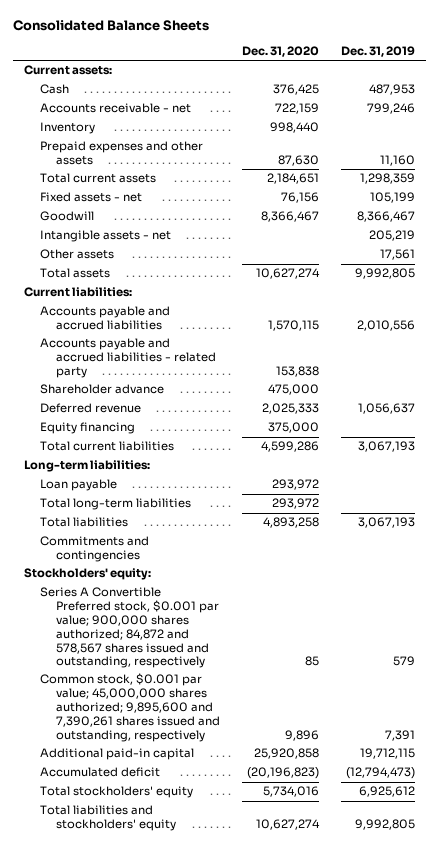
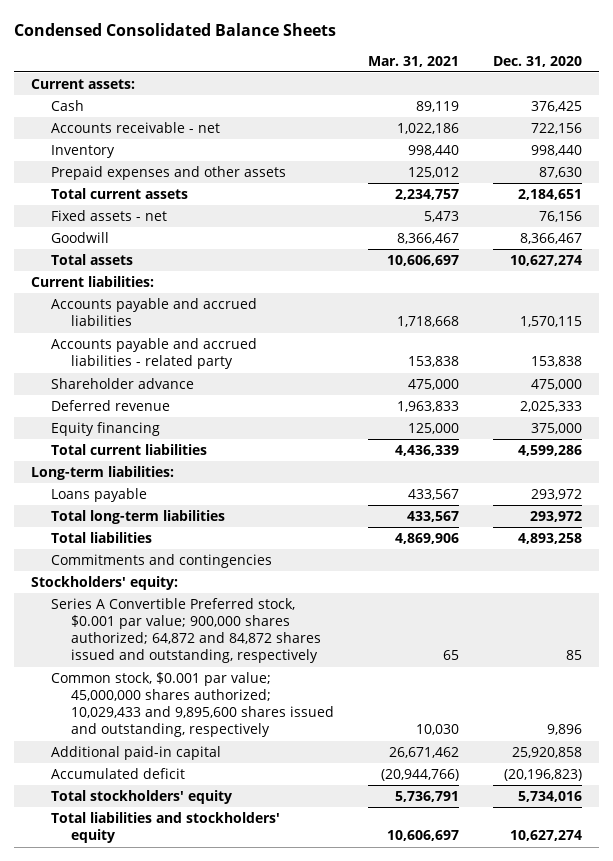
- Consolidated Balance Sheets
+ Condensed Consolidated Balance Sheets
- | Dec. 31, 2020 | Dec. 31, 2019
+ | Mar. 31, 2021 | Dec. 31, 2020
- Accounts receivable - net | 722,159 | 799,246
+ Accounts receivable - net | 1,022,186 | 722,156
- Intangible assets - net | | 205,219
- Other assets | | 17,561
- Loan payable | 293,972 |
+ Loans payable | 433,567 | 293,972
- Series A Convertible Preferred stock, $0.001 par value; 900,000 shares authorized; 84,872 and 578,567 shares issued and outstanding, respectively | 85 | 579
- Common stock, $0.001 par value; 45,000,000 shares authorized; 9,895,600 and 7,390,261 shares issued and outstanding, respectively | 9,896 | 7,391
+ Series A Convertible Preferred stock, $0.001 par value; 900,000 shares authorized; 64,872 and 84,872 shares issued and outstanding, respectively | 65 | 85
+ Common stock, $0.001 par value; 45,000,000 shares authorized; 10,029,433 and 9,895,600 shares issued and outstanding, respectively | 10,030 | 9,896

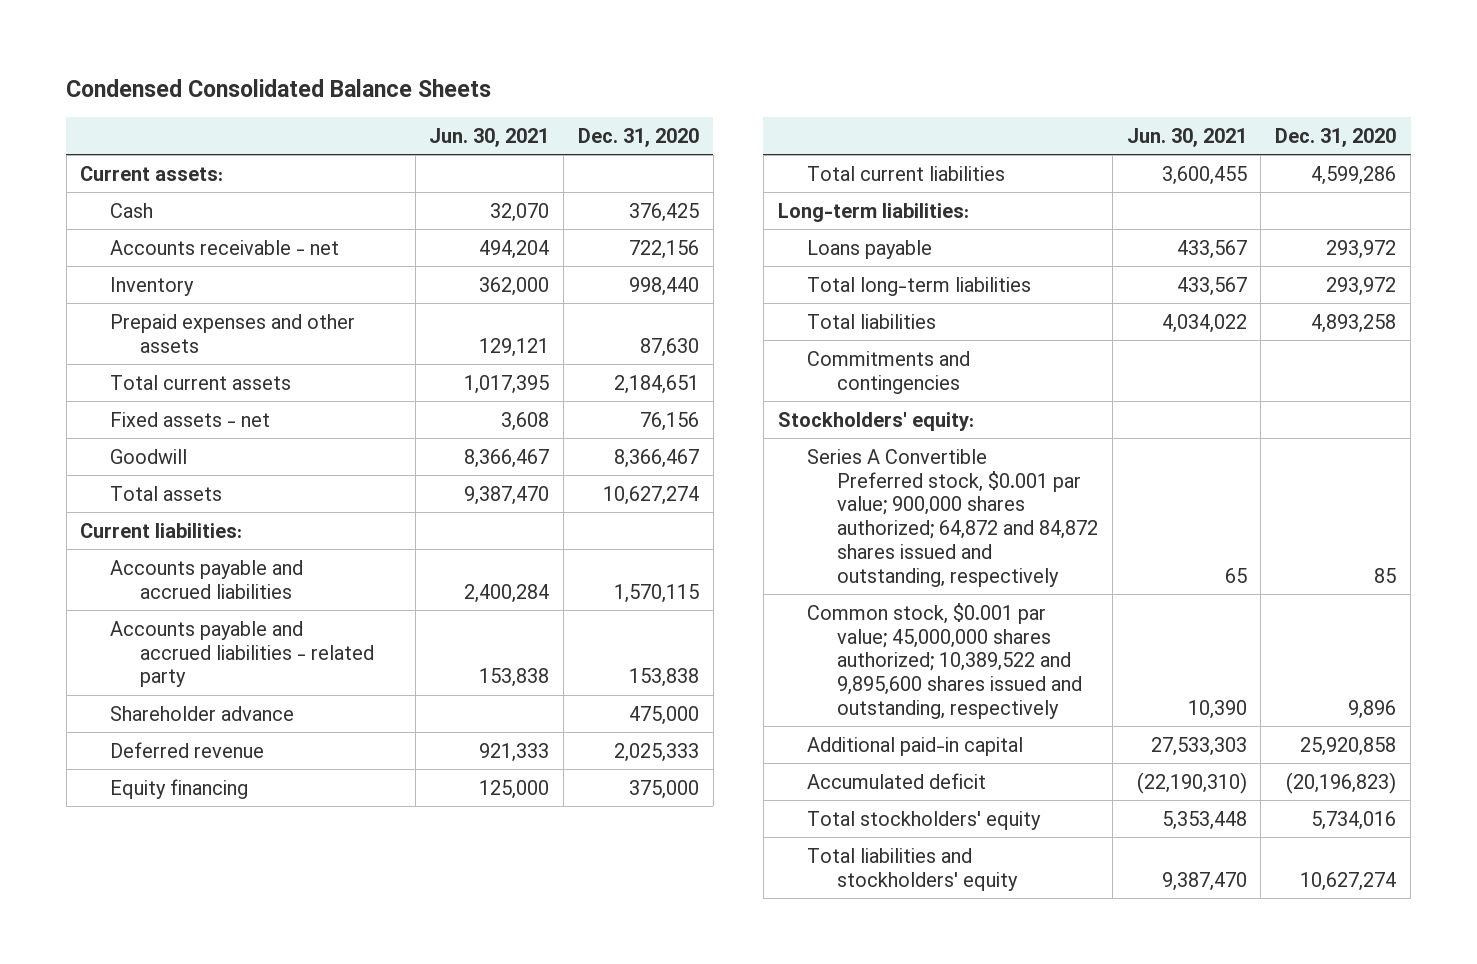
- | Mar. 31, 2021 | Dec. 31, 2020
+ | Jun. 30, 2021 | Dec. 31, 2020
- Common stock, $0.001 par value; 45,000,000 shares authorized; 10,029,433 and 9,895,600 shares issued and outstanding, respectively | 10,030 | 9,896
+ Common stock, $0.001 par value; 45,000,000 shares authorized; 10,389,522 and 9,895,600 shares issued and outstanding, respectively | 10,390 | 9,896

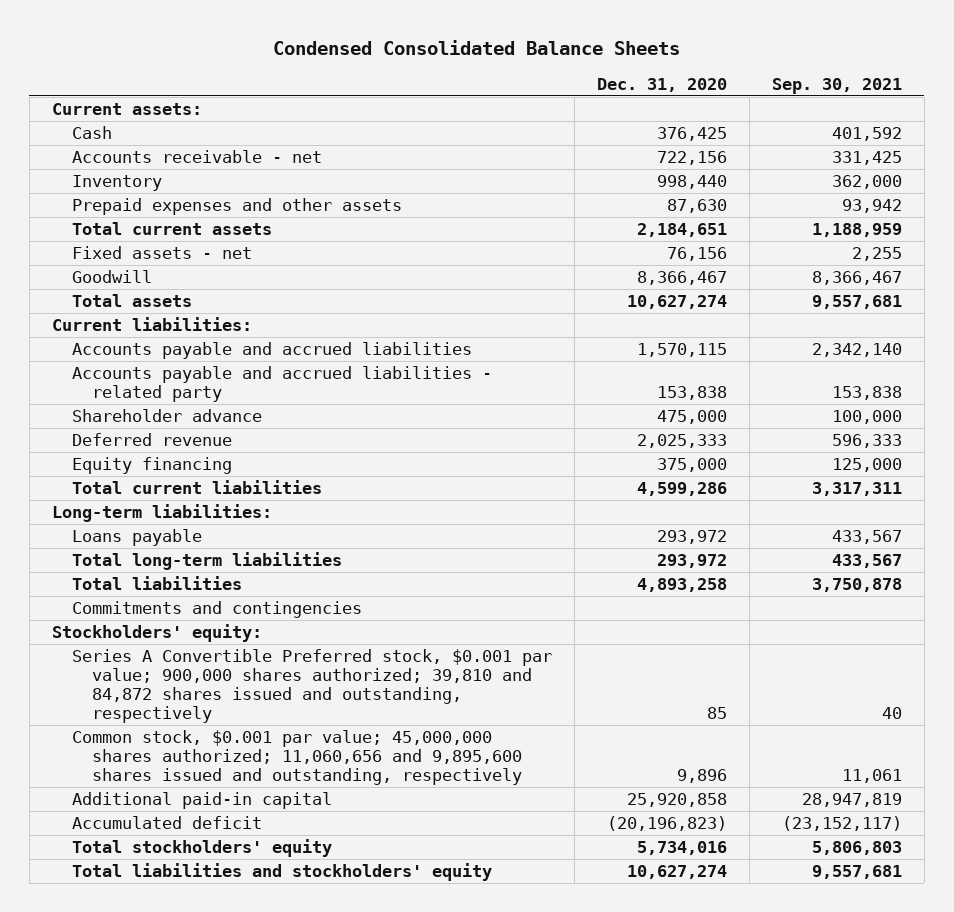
- | Jun. 30, 2021 | Dec. 31, 2020
+ | Dec. 31, 2020 | Sep. 30, 2021
- Series A Convertible Preferred stock, $0.001 par value; 900,000 shares authorized; 64,872 and 84,872 shares issued and outstanding, respectively | 65 | 85
- Common stock, $0.001 par value; 45,000,000 shares authorized; 10,389,522 and 9,895,600 shares issued and outstanding, respectively | 10,390 | 9,896
+ Series A Convertible Preferred stock, $0.001 par value; 900,000 shares authorized; 39,810 and 84,872 shares issued and outstanding, respectively | 85 | 40
+ Common stock, $0.001 par value; 45,000,000 shares authorized; 11,060,656 and 9,895,600 shares issued and outstanding, respectively | 9,896 | 11,061

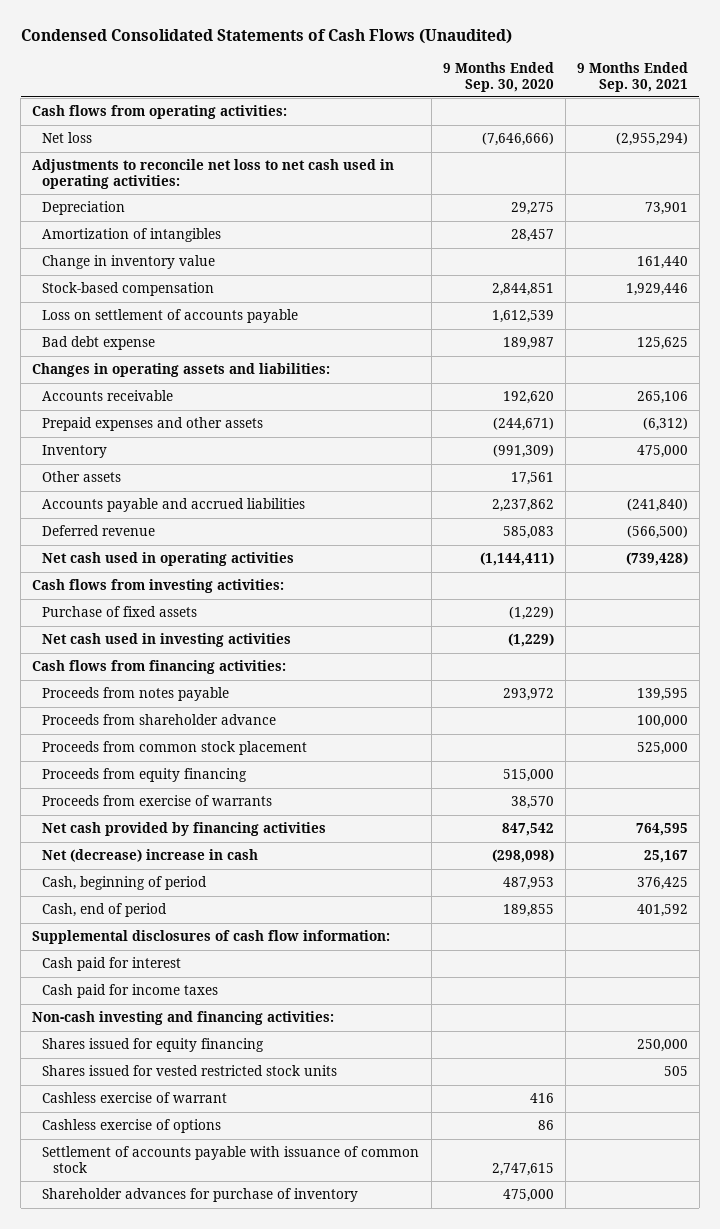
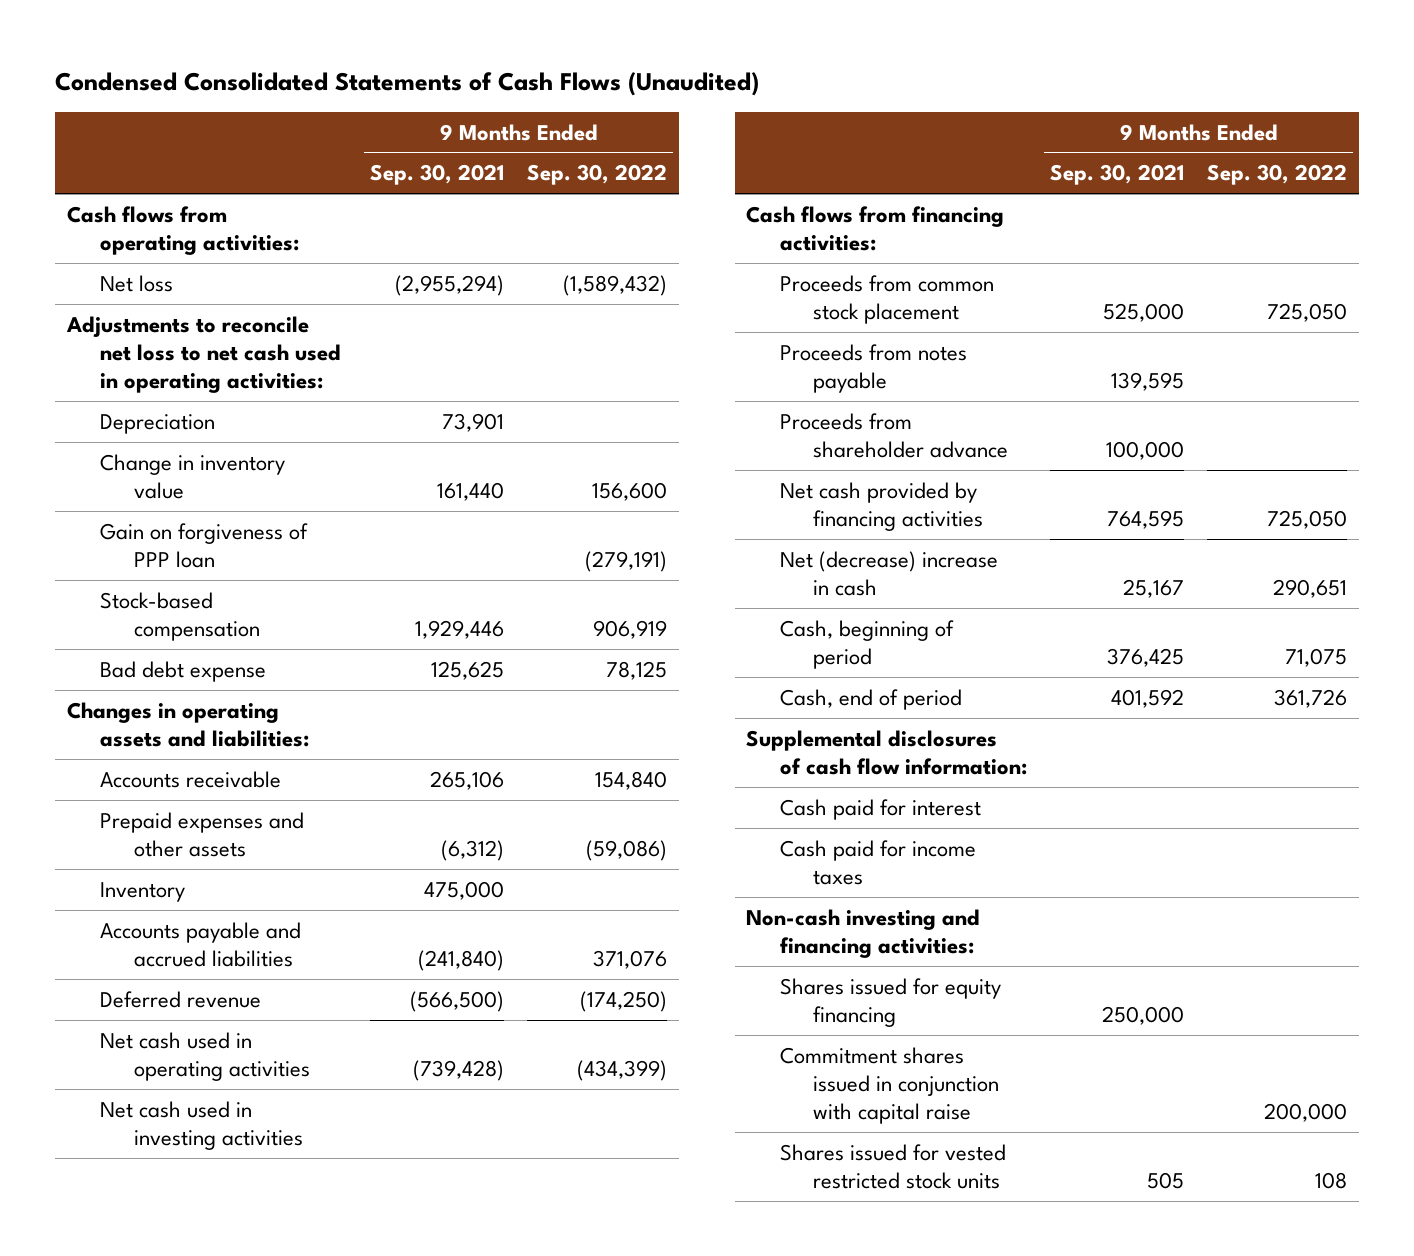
- | 9 Months Ended Sep. 30, 2020 | 9 Months Ended Sep. 30, 2021
+ | 9 Months Ended Sep. 30, 2021 | 9 Months Ended Sep. 30, 2022
- Amortization of intangibles | 28,457 |
+ Gain on forgiveness of PPP loan | | (279,191)
- Loss on settlement of accounts payable | 1,612,539 |
- Other assets | 17,561 |
- Cash flows from investing activities:
- Purchase of fixed assets | (1,229) |
moved up: Proceeds from common stock placement | 525,000 | 725,050
- Proceeds from equity financing | 515,000 |
- Proceeds from exercise of warrants | 38,570 |
+ Commitment shares issued in conjunction with capital raise | | 200,000
- Cashless exercise of warrant | 416 |
- Cashless exercise of options | 86 |
- Settlement of accounts payable with issuance of common stock | 2,747,615 |
- Shareholder advances for purchase of inventory | 475,000 |

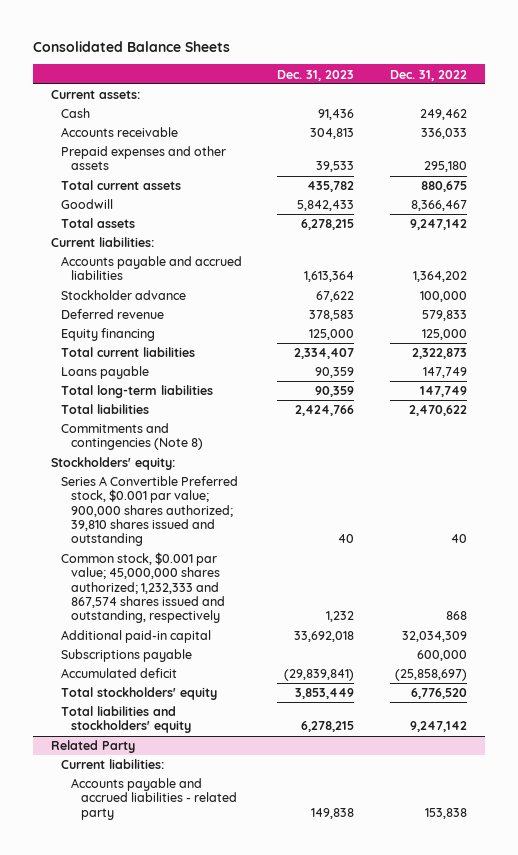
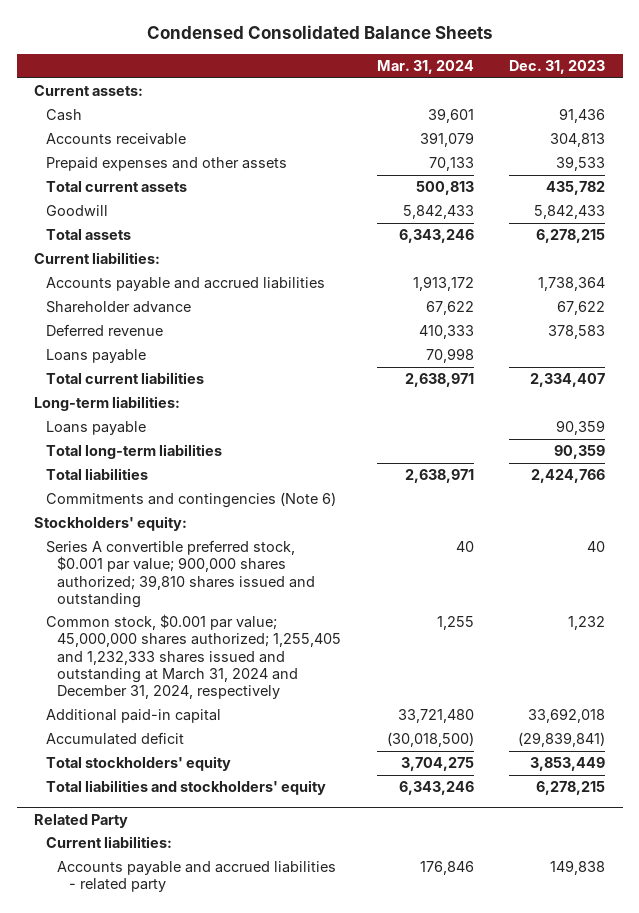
- Consolidated Balance Sheets
+ Condensed Consolidated Balance Sheets
- | Dec. 31, 2023 | Dec. 31, 2022
+ | Mar. 31, 2024 | Dec. 31, 2023
- Accounts payable and accrued liabilities | 1,613,364 | 1,364,202
- Stockholder advance | 67,622 | 100,000
+ Accounts payable and accrued liabilities | 1,913,172 | 1,738,364
+ Shareholder advance | 67,622 | 67,622
- Equity financing | 125,000 | 125,000
+ Loans payable | 70,998 |
+ Long-term liabilities:
- Commitments and contingencies (Note 8)
+ Commitments and contingencies (Note 6)
- Series A Convertible Preferred stock, $0.001 par value; 900,000 shares authorized; 39,810 shares issued and outstanding | 40 | 40
- Common stock, $0.001 par value; 45,000,000 shares authorized; 1,232,333 and 867,574 shares issued and outstanding, respectively | 1,232 | 868
+ Series A convertible preferred stock, $0.001 par value; 900,000 shares authorized; 39,810 shares issued and outstanding | 40 | 40
+ Common stock, $0.001 par value; 45,000,000 shares authorized; 1,255,405 and 1,232,333 shares issued and outstanding at March 31, 2024 and December 31, 2024, respectively | 1,255 | 1,232
- Subscriptions payable | | 600,000

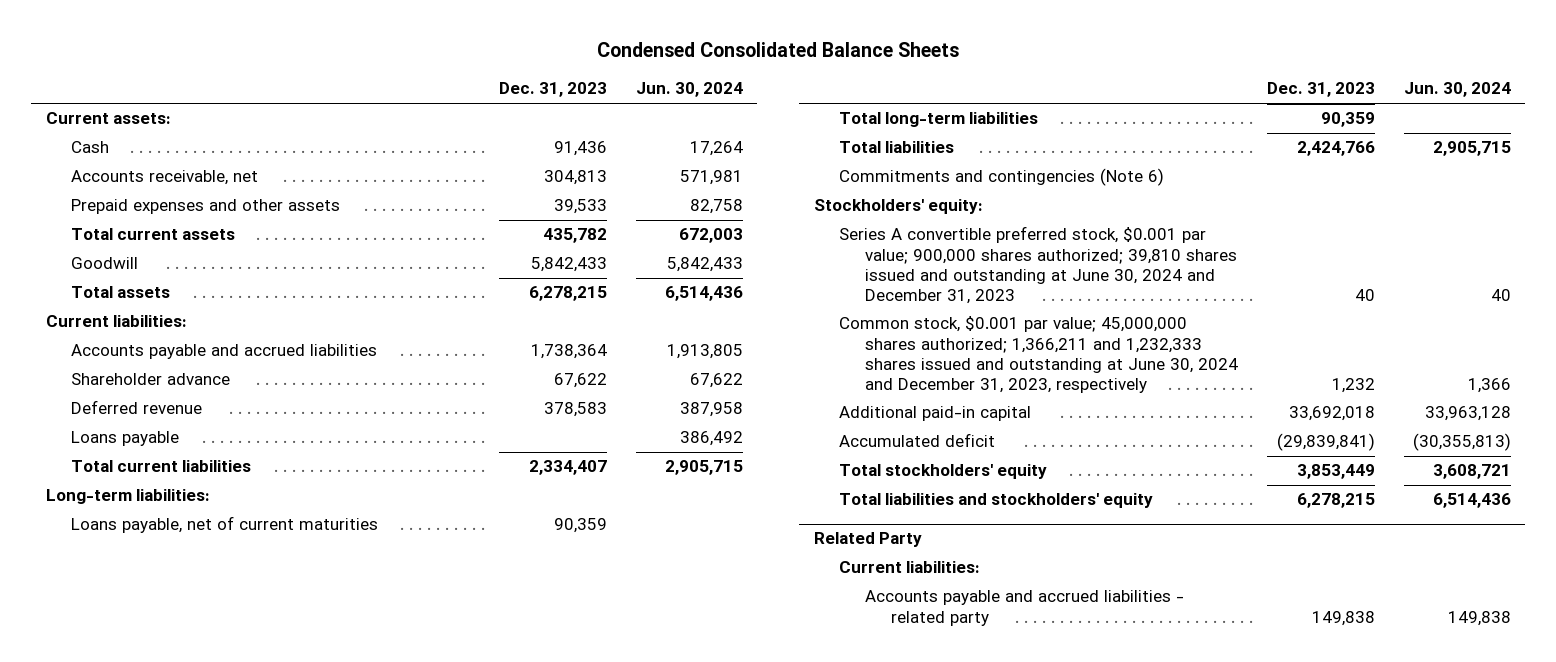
- | Mar. 31, 2024 | Dec. 31, 2023
+ | Dec. 31, 2023 | Jun. 30, 2024
- Accounts receivable | 391,079 | 304,813
+ Accounts receivable, net | 304,813 | 571,981
- Loans payable | | 90,359
+ Loans payable, net of current maturities | 90,359 |
- Series A convertible preferred stock, $0.001 par value; 900,000 shares authorized; 39,810 shares issued and outstanding | 40 | 40
- Common stock, $0.001 par value; 45,000,000 shares authorized; 1,255,405 and 1,232,333 shares issued and outstanding at March 31, 2024 and December 31, 2024, respectively | 1,255 | 1,232
+ Series A convertible preferred stock, $0.001 par value; 900,000 shares authorized; 39,810 shares issued and outstanding at June 30, 2024 and December 31, 2023 | 40 | 40
+ Common stock, $0.001 par value; 45,000,000 shares authorized; 1,366,211 and 1,232,333 shares issued and outstanding at June 30, 2024 and December 31, 2023, respectively | 1,232 | 1,366

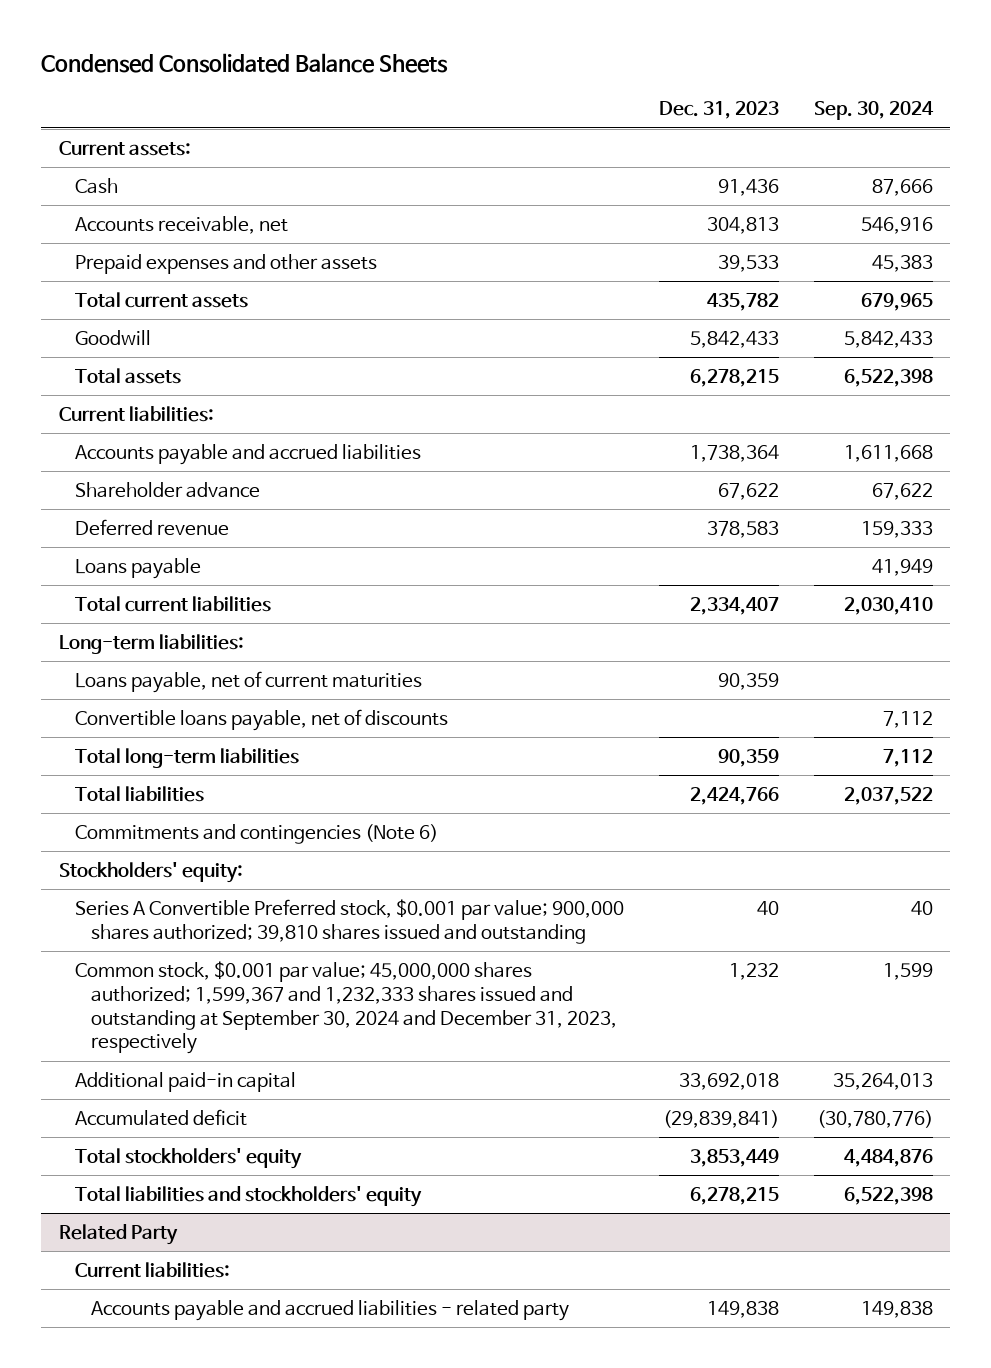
- | Dec. 31, 2023 | Jun. 30, 2024
+ | Dec. 31, 2023 | Sep. 30, 2024
+ Convertible loans payable, net of discounts | | 7,112
- Series A convertible preferred stock, $0.001 par value; 900,000 shares authorized; 39,810 shares issued and outstanding at June 30, 2024 and December 31, 2023 | 40 | 40
- Common stock, $0.001 par value; 45,000,000 shares authorized; 1,366,211 and 1,232,333 shares issued and outstanding at June 30, 2024 and December 31, 2023, respectively | 1,232 | 1,366
+ Series A Convertible Preferred stock, $0.001 par value; 900,000 shares authorized; 39,810 shares issued and outstanding | 40 | 40
+ Common stock, $0.001 par value; 45,000,000 shares authorized; 1,599,367 and 1,232,333 shares issued and outstanding at September 30, 2024 and December 31, 2023, respectively | 1,232 | 1,599

